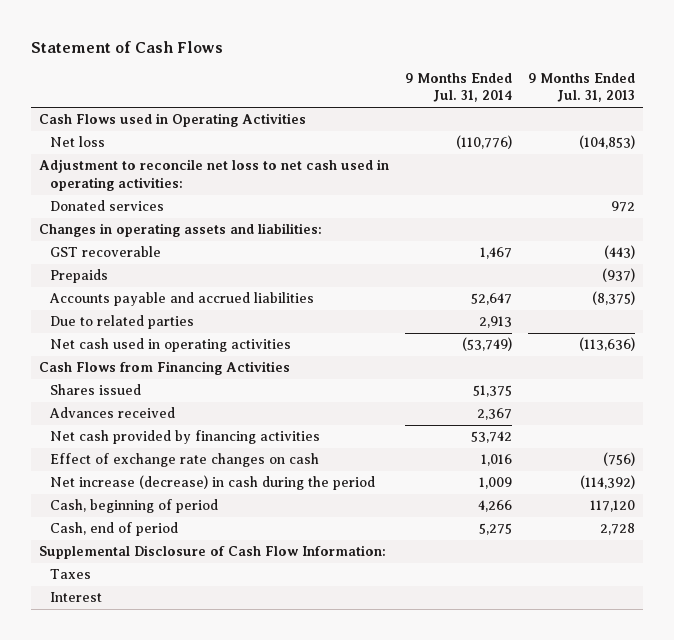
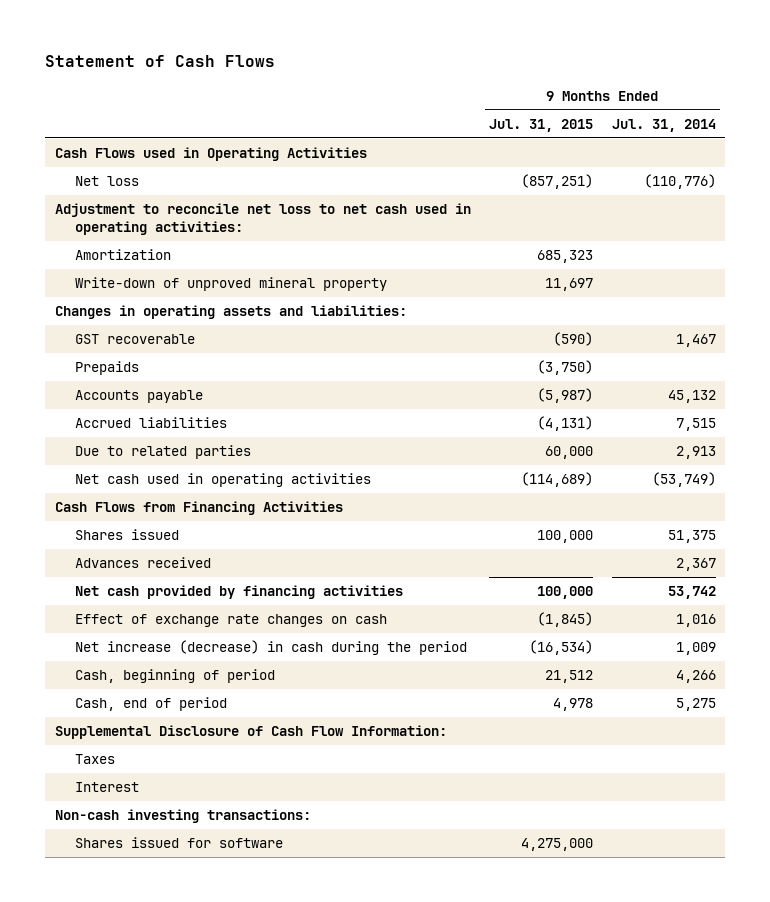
- | 9 Months Ended Jul. 31, 2014 | 9 Months Ended Jul. 31, 2013
+ | 9 Months Ended Jul. 31, 2015 | 9 Months Ended Jul. 31, 2014
- Donated services | | 972
+ Amortization | 685,323 |
+ Write-down of unproved mineral property | 11,697 |
- Accounts payable and accrued liabilities | 52,647 | (8,375)
+ Accounts payable | (5,987) | 45,132
+ Accrued liabilities | (4,131) | 7,515
+ Non-cash investing transactions:
+ Shares issued for software | 4,275,000 |

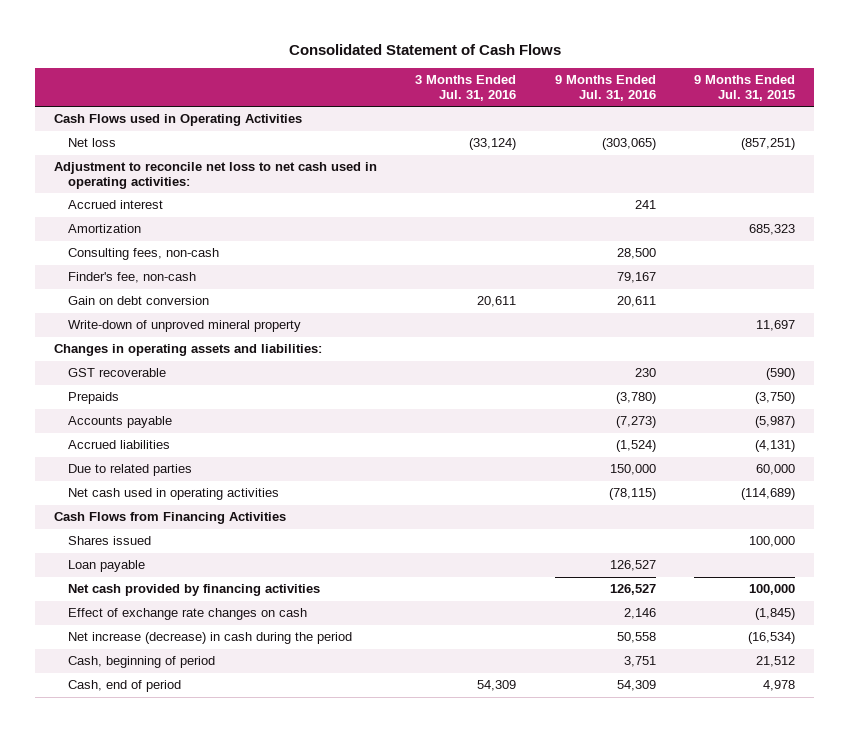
- Statement of Cash Flows
+ Consolidated Statement of Cash Flows
- | 9 Months Ended Jul. 31, 2015 | 9 Months Ended Jul. 31, 2014
+ | 3 Months Ended Jul. 31, 2016 | 9 Months Ended Jul. 31, 2016 | 9 Months Ended Jul. 31, 2015
+ Accrued interest | | 241 |
+ Consulting fees, non-cash | | 28,500 |
+ Finder's fee, non-cash | | 79,167 |
+ Gain on debt conversion | 20,611 | 20,611 |
- Advances received | | 2,367
+ Loan payable | | 126,527 |
- Supplemental Disclosure of Cash Flow Information:
- Taxes
- Interest
- Non-cash investing transactions:
- Shares issued for software | 4,275,000 |

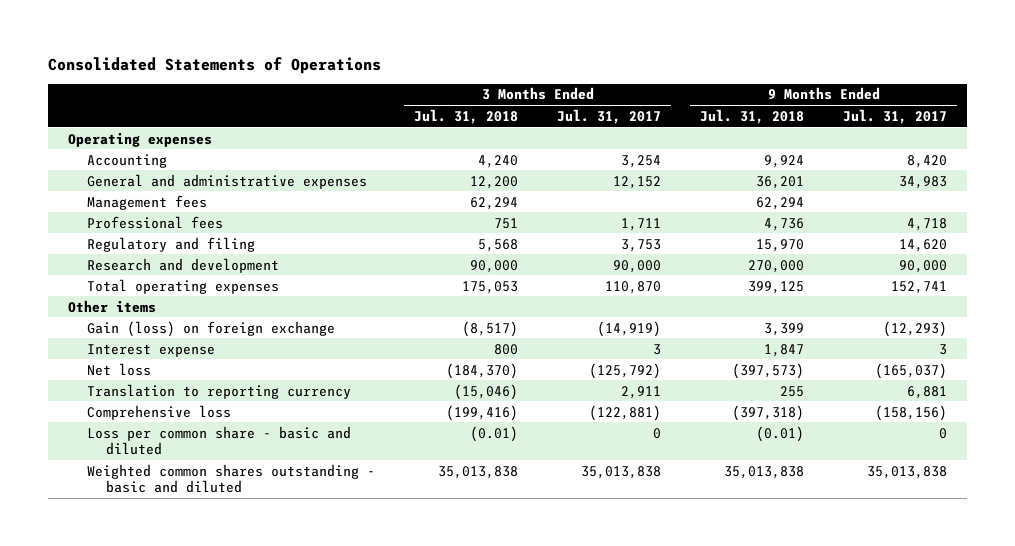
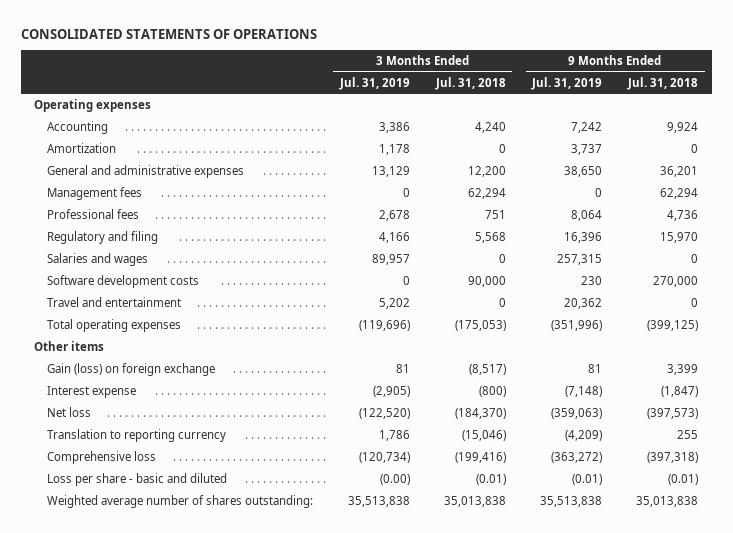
- Consolidated Statements of Operations
+ CONSOLIDATED STATEMENTS OF OPERATIONS
- | 3 Months Ended Jul. 31, 2018 | 3 Months Ended Jul. 31, 2017 | 9 Months Ended Jul. 31, 2018 | 9 Months Ended Jul. 31, 2017
+ | 3 Months Ended Jul. 31, 2019 | 3 Months Ended Jul. 31, 2018 | 9 Months Ended Jul. 31, 2019 | 9 Months Ended Jul. 31, 2018
+ Amortization | 1,178 | 0 | 3,737 | 0
- Research and development | 90,000 | 90,000 | 270,000 | 90,000
- Total operating expenses | 175,053 | 110,870 | 399,125 | 152,741
+ Salaries and wages | 89,957 | 0 | 257,315 | 0
+ Software development costs | 0 | 90,000 | 230 | 270,000
+ Travel and entertainment | 5,202 | 0 | 20,362 | 0
+ Total operating expenses | (119,696) | (175,053) | (351,996) | (399,125)
- Interest expense | 800 | 3 | 1,847 | 3
+ Interest expense | (2,905) | (800) | (7,148) | (1,847)
- Loss per common share - basic and diluted | (0.01) | 0 | (0.01) | 0
- Weighted common shares outstanding - basic and diluted | 35,013,838 | 35,013,838 | 35,013,838 | 35,013,838
+ Loss per share - basic and diluted | (0.00) | (0.01) | (0.01) | (0.01)
+ Weighted average number of shares outstanding: | 35,513,838 | 35,013,838 | 35,513,838 | 35,013,838

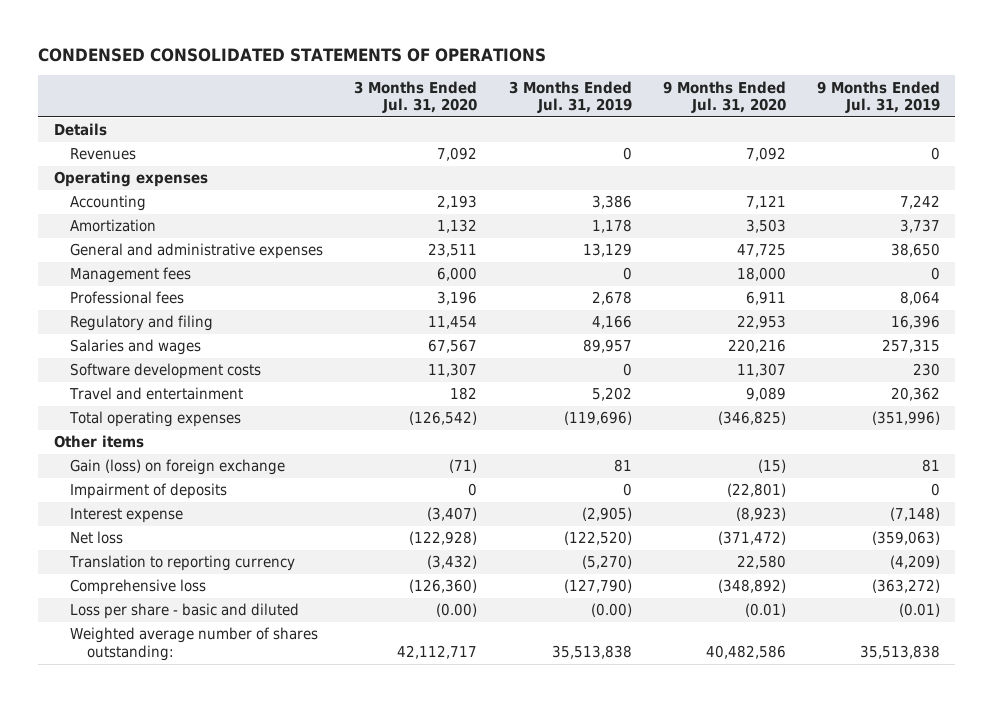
- CONSOLIDATED STATEMENTS OF OPERATIONS
+ CONDENSED CONSOLIDATED STATEMENTS OF OPERATIONS
- | 3 Months Ended Jul. 31, 2019 | 3 Months Ended Jul. 31, 2018 | 9 Months Ended Jul. 31, 2019 | 9 Months Ended Jul. 31, 2018
+ | 3 Months Ended Jul. 31, 2020 | 3 Months Ended Jul. 31, 2019 | 9 Months Ended Jul. 31, 2020 | 9 Months Ended Jul. 31, 2019
+ Details
+ Revenues | 7,092 | 0 | 7,092 | 0
+ Impairment of deposits | 0 | 0 | (22,801) | 0
- Translation to reporting currency | 1,786 | (15,046) | (4,209) | 255
- Comprehensive loss | (120,734) | (199,416) | (363,272) | (397,318)
+ Translation to reporting currency | (3,432) | (5,270) | 22,580 | (4,209)
+ Comprehensive loss | (126,360) | (127,790) | (348,892) | (363,272)

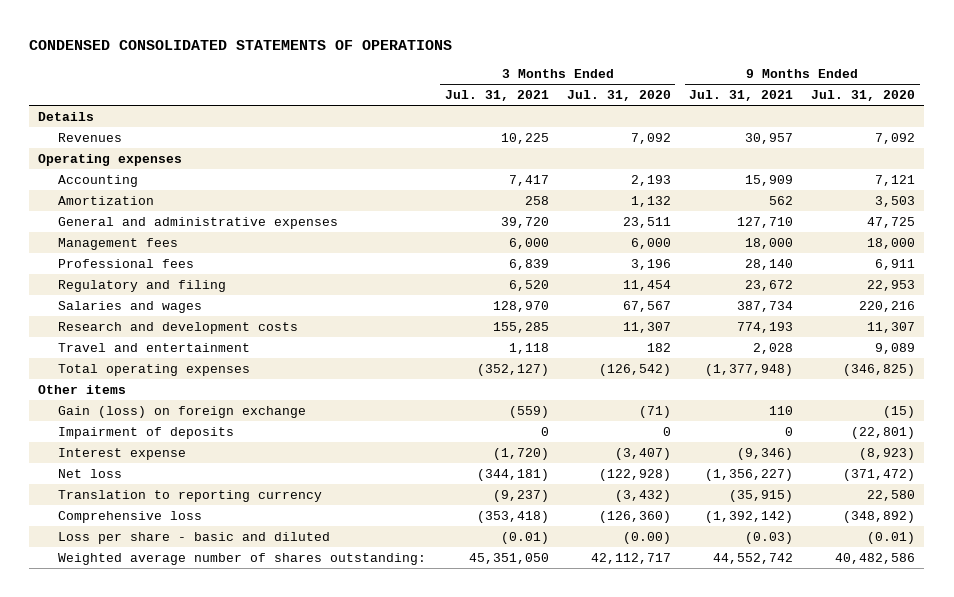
- | 3 Months Ended Jul. 31, 2020 | 3 Months Ended Jul. 31, 2019 | 9 Months Ended Jul. 31, 2020 | 9 Months Ended Jul. 31, 2019
+ | 3 Months Ended Jul. 31, 2021 | 3 Months Ended Jul. 31, 2020 | 9 Months Ended Jul. 31, 2021 | 9 Months Ended Jul. 31, 2020
- Software development costs | 11,307 | 0 | 11,307 | 230
+ Research and development costs | 155,285 | 11,307 | 774,193 | 11,307

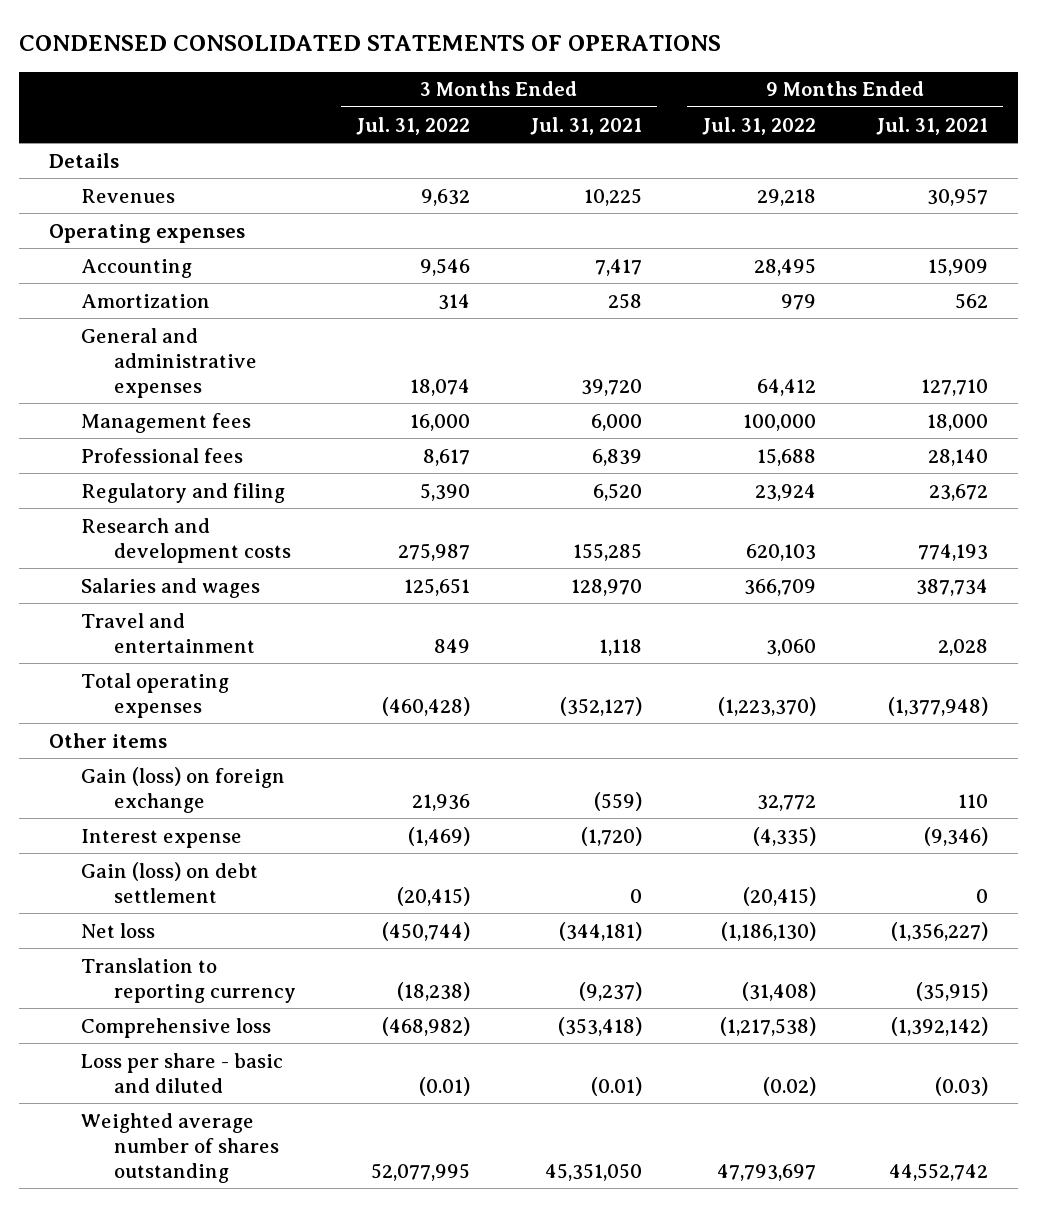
- | 3 Months Ended Jul. 31, 2021 | 3 Months Ended Jul. 31, 2020 | 9 Months Ended Jul. 31, 2021 | 9 Months Ended Jul. 31, 2020
+ | 3 Months Ended Jul. 31, 2022 | 3 Months Ended Jul. 31, 2021 | 9 Months Ended Jul. 31, 2022 | 9 Months Ended Jul. 31, 2021
moved down: Salaries and wages | 125,651 | 128,970 | 366,709 | 387,734
- Impairment of deposits | 0 | 0 | 0 | (22,801)
+ Gain (loss) on debt settlement | (20,415) | 0 | (20,415) | 0
- Weighted average number of shares outstanding: | 45,351,050 | 42,112,717 | 44,552,742 | 40,482,586
+ Weighted average number of shares outstanding | 52,077,995 | 45,351,050 | 47,793,697 | 44,552,742

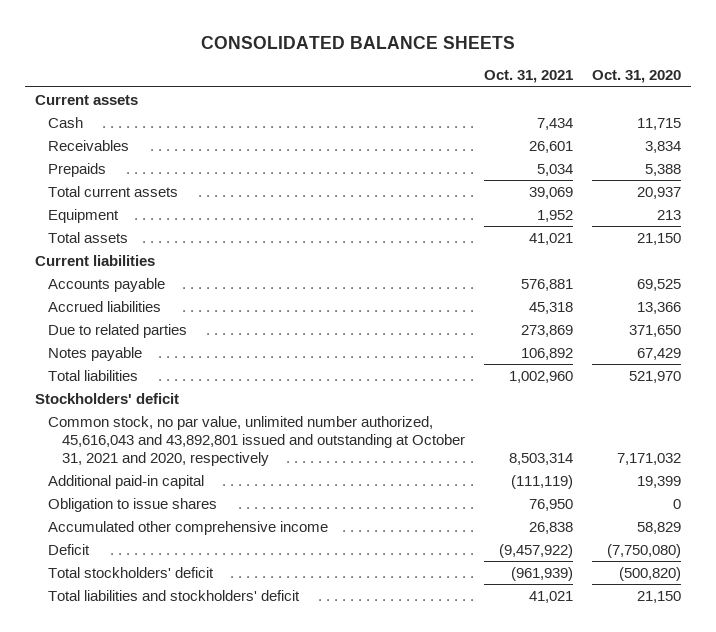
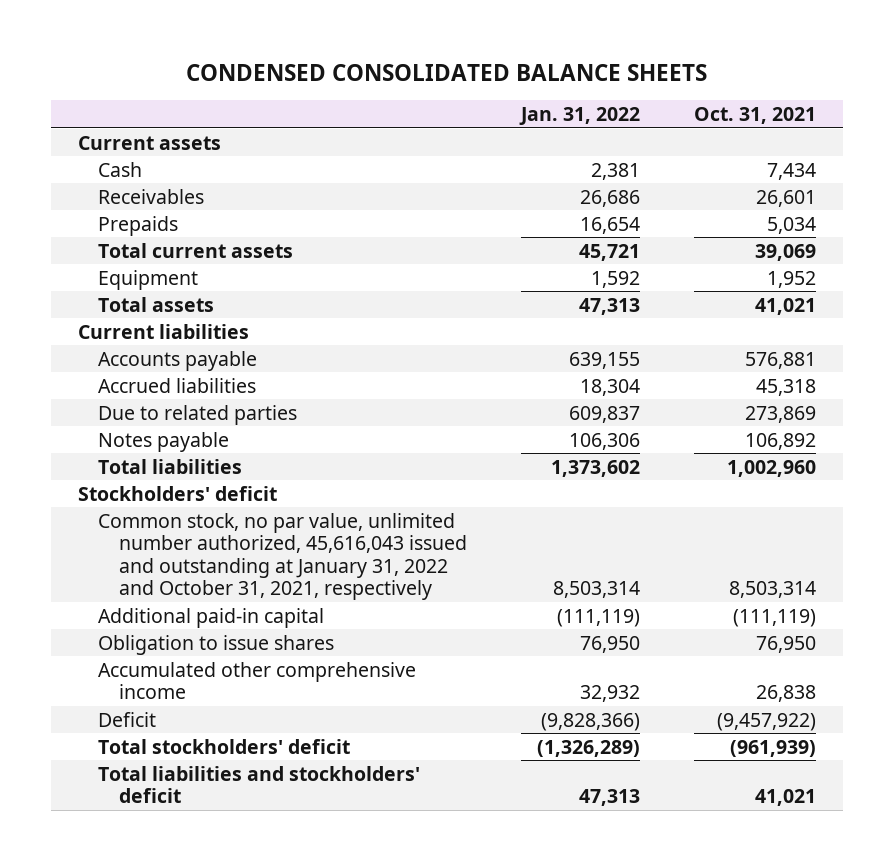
- CONSOLIDATED BALANCE SHEETS
+ CONDENSED CONSOLIDATED BALANCE SHEETS
- | Oct. 31, 2021 | Oct. 31, 2020
+ | Jan. 31, 2022 | Oct. 31, 2021
- Common stock, no par value, unlimited number authorized, 45,616,043 and 43,892,801 issued and outstanding at October 31, 2021 and 2020, respectively | 8,503,314 | 7,171,032
+ Common stock, no par value, unlimited number authorized, 45,616,043 issued and outstanding at January 31, 2022 and October 31, 2021, respectively | 8,503,314 | 8,503,314

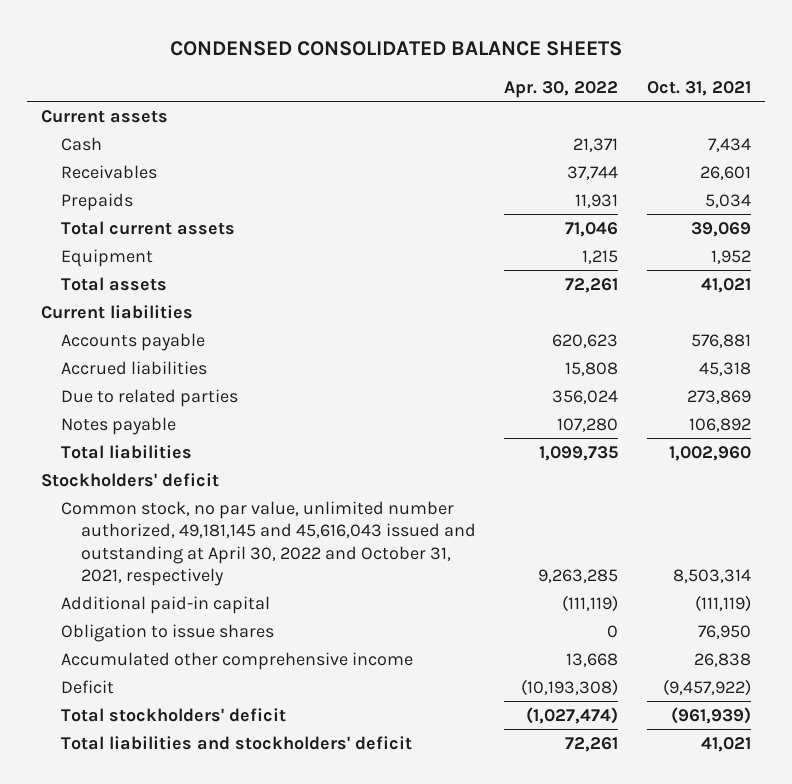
- | Jan. 31, 2022 | Oct. 31, 2021
+ | Apr. 30, 2022 | Oct. 31, 2021
- Common stock, no par value, unlimited number authorized, 45,616,043 issued and outstanding at January 31, 2022 and October 31, 2021, respectively | 8,503,314 | 8,503,314
+ Common stock, no par value, unlimited number authorized, 49,181,145 and 45,616,043 issued and outstanding at April 30, 2022 and October 31, 2021, respectively | 9,263,285 | 8,503,314

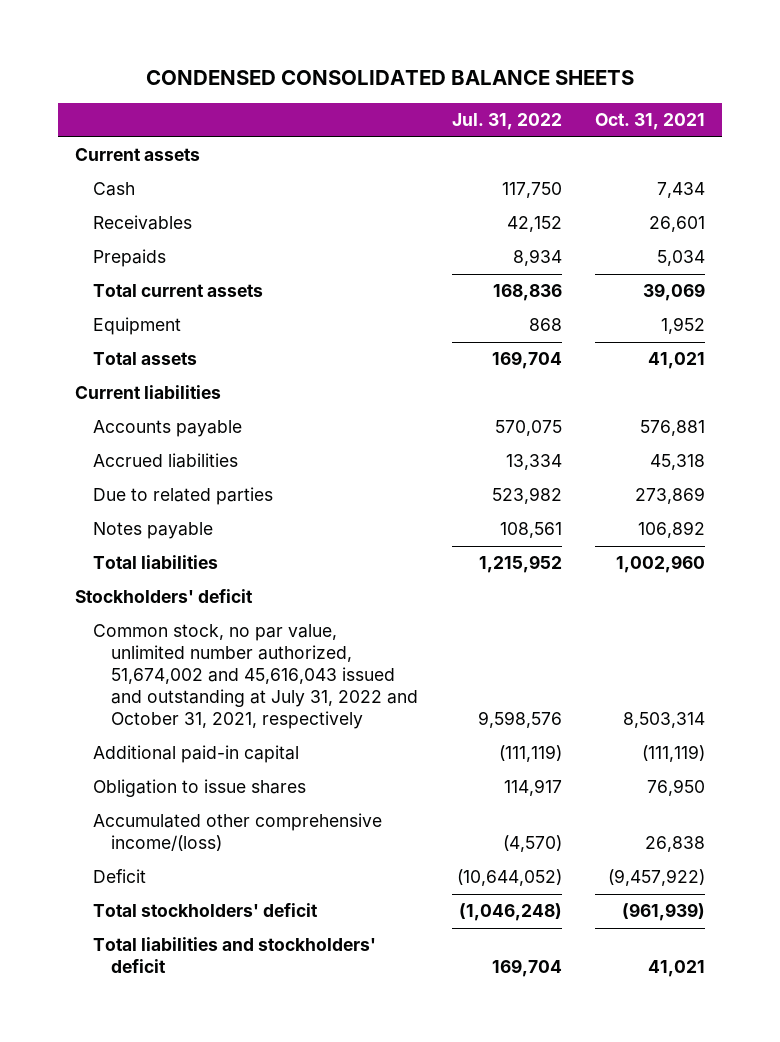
- | Apr. 30, 2022 | Oct. 31, 2021
+ | Jul. 31, 2022 | Oct. 31, 2021
- Common stock, no par value, unlimited number authorized, 49,181,145 and 45,616,043 issued and outstanding at April 30, 2022 and October 31, 2021, respectively | 9,263,285 | 8,503,314
+ Common stock, no par value, unlimited number authorized, 51,674,002 and 45,616,043 issued and outstanding at July 31, 2022 and October 31, 2021, respectively | 9,598,576 | 8,503,314
- Accumulated other comprehensive income | 13,668 | 26,838
+ Accumulated other comprehensive income/(loss) | (4,570) | 26,838

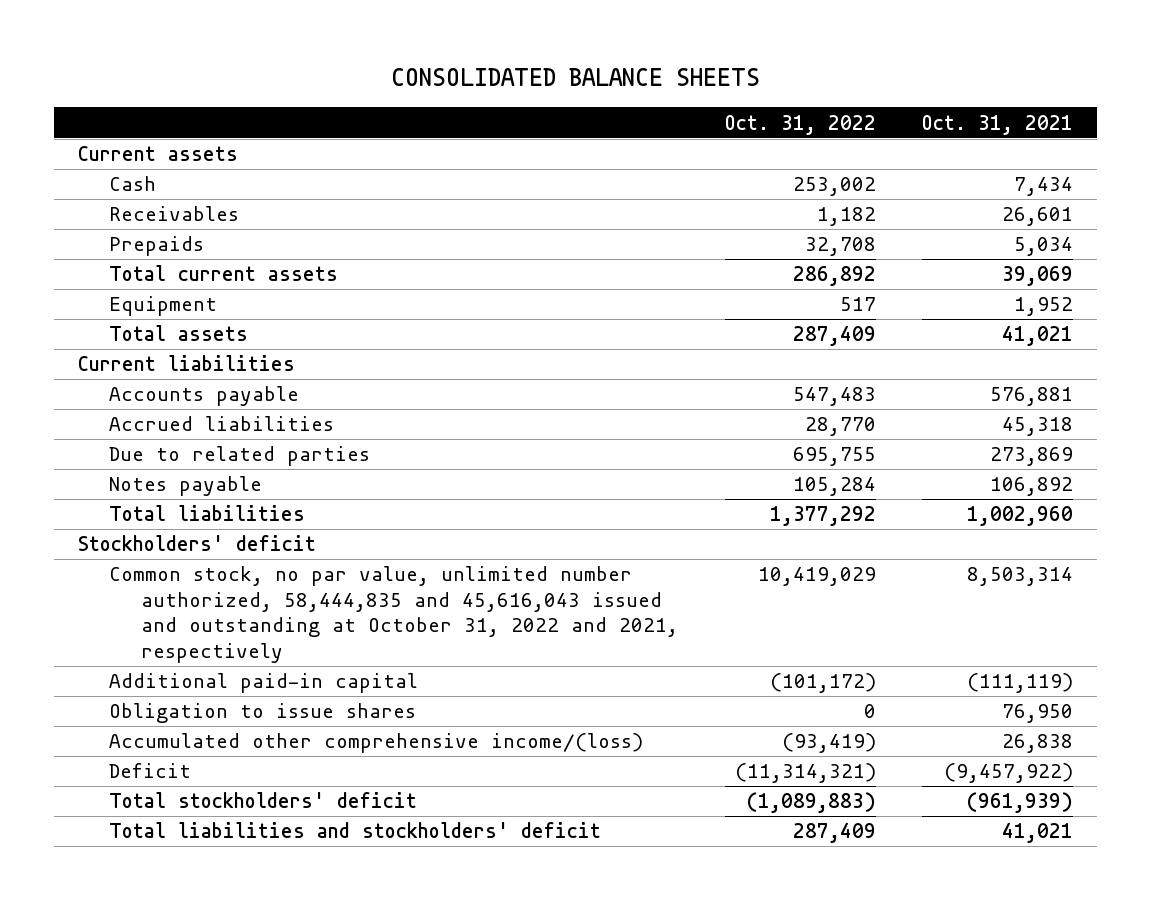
- CONDENSED CONSOLIDATED BALANCE SHEETS
+ CONSOLIDATED BALANCE SHEETS
- | Jul. 31, 2022 | Oct. 31, 2021
+ | Oct. 31, 2022 | Oct. 31, 2021
- Common stock, no par value, unlimited number authorized, 51,674,002 and 45,616,043 issued and outstanding at July 31, 2022 and October 31, 2021, respectively | 9,598,576 | 8,503,314
+ Common stock, no par value, unlimited number authorized, 58,444,835 and 45,616,043 issued and outstanding at October 31, 2022 and 2021, respectively | 10,419,029 | 8,503,314

